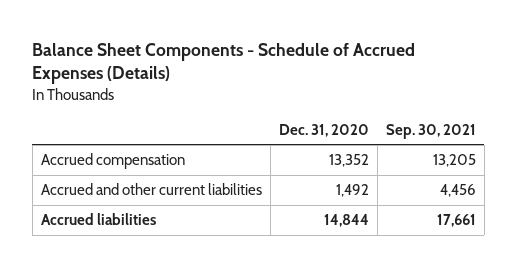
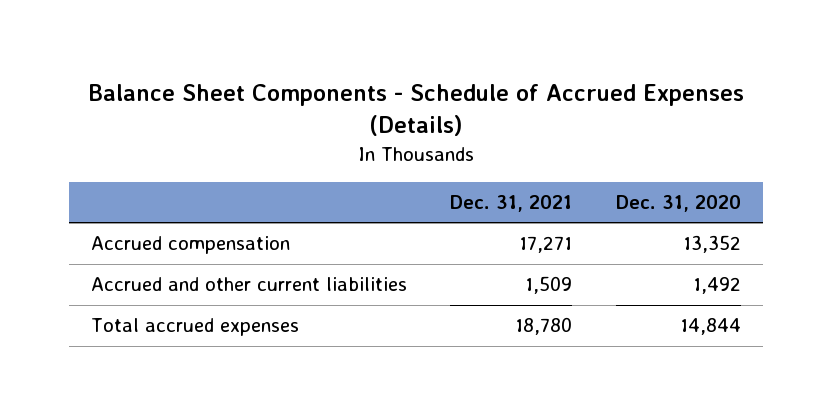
- | Dec. 31, 2020 | Sep. 30, 2021
+ | Dec. 31, 2021 | Dec. 31, 2020
- Accrued liabilities | 14,844 | 17,661
+ Total accrued expenses | 18,780 | 14,844

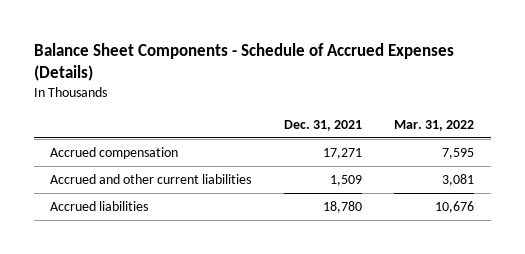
- | Dec. 31, 2021 | Dec. 31, 2020
+ | Dec. 31, 2021 | Mar. 31, 2022
- Total accrued expenses | 18,780 | 14,844
+ Accrued liabilities | 18,780 | 10,676

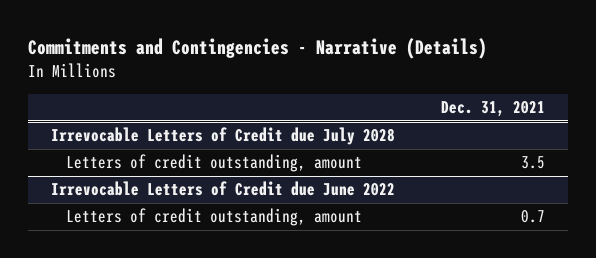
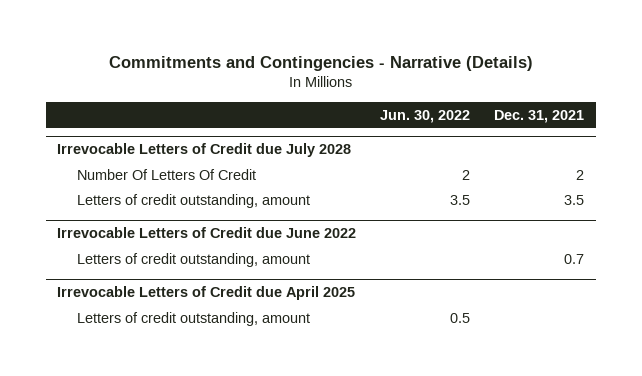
- | Dec. 31, 2021
+ | Jun. 30, 2022 | Dec. 31, 2021
@ Irrevocable Letters of Credit due July 2028
+ Number Of Letters Of Credit | 2 | 2
+ Irrevocable Letters of Credit due April 2025
+ Letters of credit outstanding, amount | 0.5 |

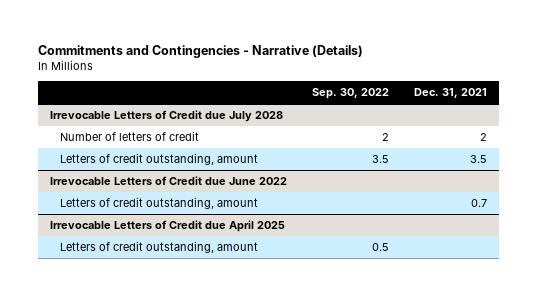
- | Jun. 30, 2022 | Dec. 31, 2021
+ | Sep. 30, 2022 | Dec. 31, 2021
@ Irrevocable Letters of Credit due July 2028
- Number Of Letters Of Credit | 2 | 2
+ Number of letters of credit | 2 | 2

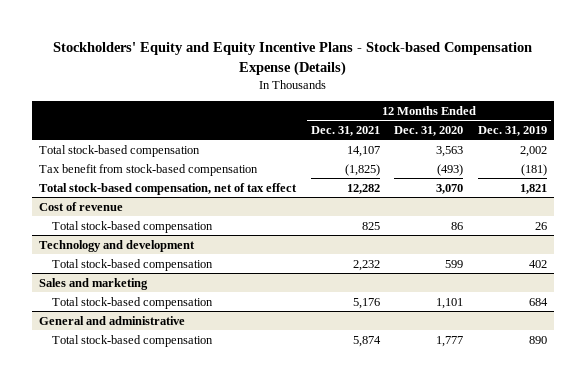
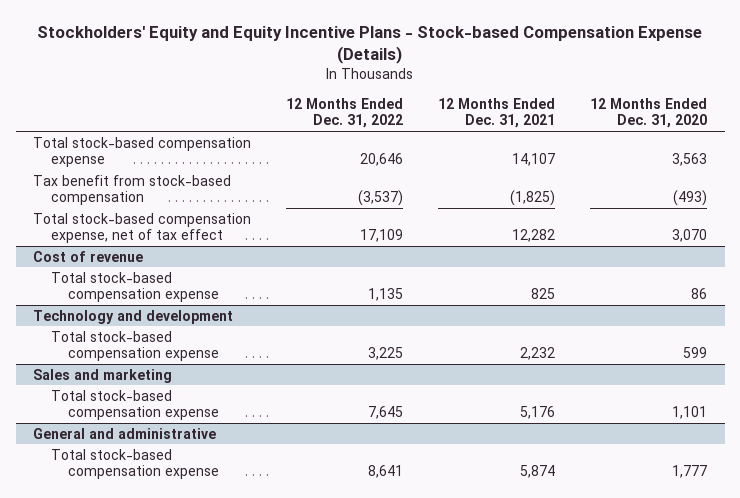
- | 12 Months Ended Dec. 31, 2021 | 12 Months Ended Dec. 31, 2020 | 12 Months Ended Dec. 31, 2019
+ | 12 Months Ended Dec. 31, 2022 | 12 Months Ended Dec. 31, 2021 | 12 Months Ended Dec. 31, 2020
- Total stock-based compensation | 14,107 | 3,563 | 2,002
+ Total stock-based compensation expense | 20,646 | 14,107 | 3,563
- Total stock-based compensation, net of tax effect | 12,282 | 3,070 | 1,821
+ Total stock-based compensation expense, net of tax effect | 17,109 | 12,282 | 3,070
@ Cost of revenue
- Total stock-based compensation | 825 | 86 | 26
+ Total stock-based compensation expense | 1,135 | 825 | 86
@ Technology and development
- Total stock-based compensation | 2,232 | 599 | 402
+ Total stock-based compensation expense | 3,225 | 2,232 | 599
@ Sales and marketing
- Total stock-based compensation | 5,176 | 1,101 | 684
+ Total stock-based compensation expense | 7,645 | 5,176 | 1,101
@ General and administrative
- Total stock-based compensation | 5,874 | 1,777 | 890
+ Total stock-based compensation expense | 8,641 | 5,874 | 1,777

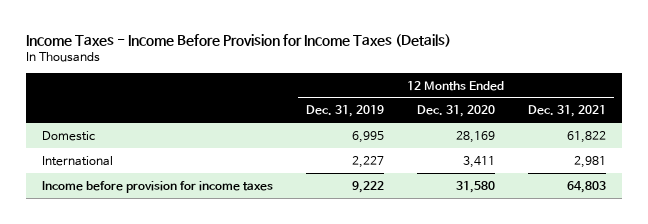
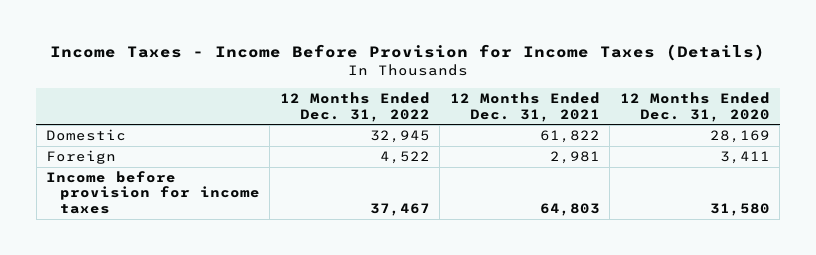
- | 12 Months Ended Dec. 31, 2019 | 12 Months Ended Dec. 31, 2020 | 12 Months Ended Dec. 31, 2021
+ | 12 Months Ended Dec. 31, 2022 | 12 Months Ended Dec. 31, 2021 | 12 Months Ended Dec. 31, 2020
- International | 2,227 | 3,411 | 2,981
+ Foreign | 4,522 | 2,981 | 3,411

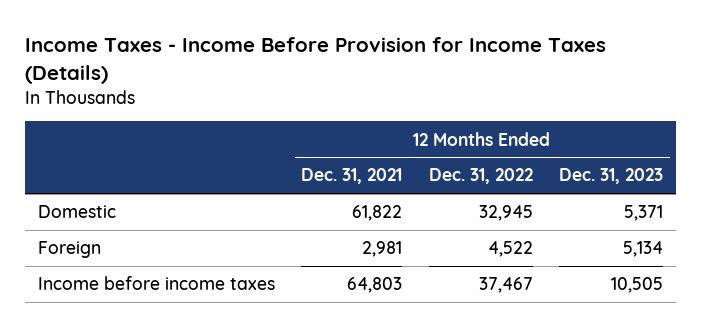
- | 12 Months Ended Dec. 31, 2022 | 12 Months Ended Dec. 31, 2021 | 12 Months Ended Dec. 31, 2020
+ | 12 Months Ended Dec. 31, 2021 | 12 Months Ended Dec. 31, 2022 | 12 Months Ended Dec. 31, 2023
- Income before provision for income taxes | 37,467 | 64,803 | 31,580
+ Income before income taxes | 64,803 | 37,467 | 10,505

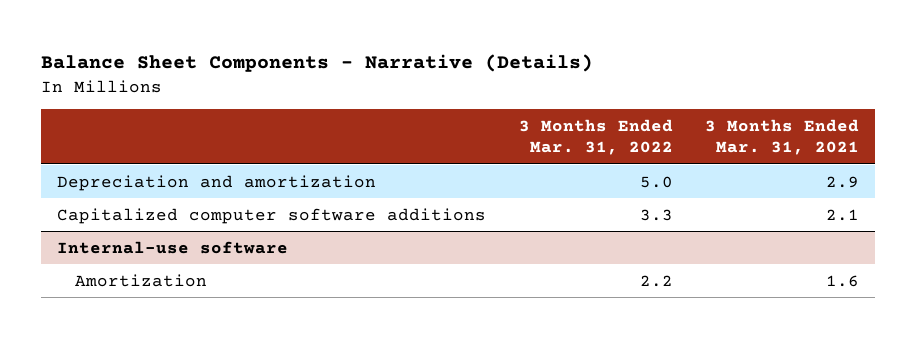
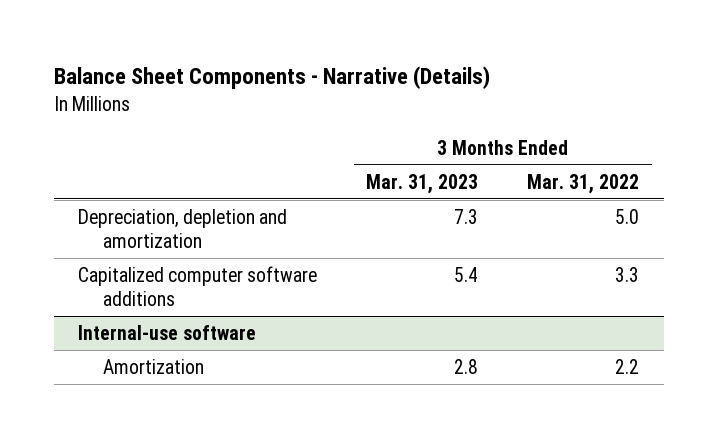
- | 3 Months Ended Mar. 31, 2022 | 3 Months Ended Mar. 31, 2021
+ | 3 Months Ended Mar. 31, 2023 | 3 Months Ended Mar. 31, 2022
- Depreciation and amortization | 5.0 | 2.9
+ Depreciation, depletion and amortization | 7.3 | 5.0

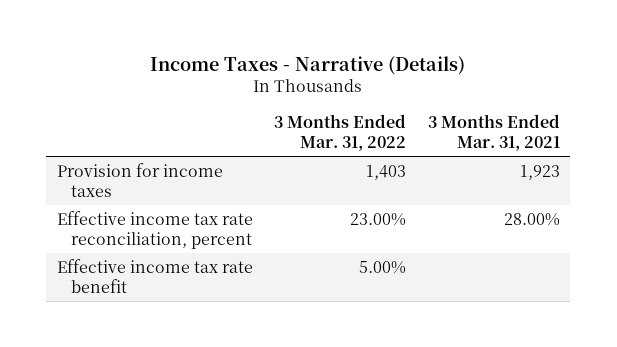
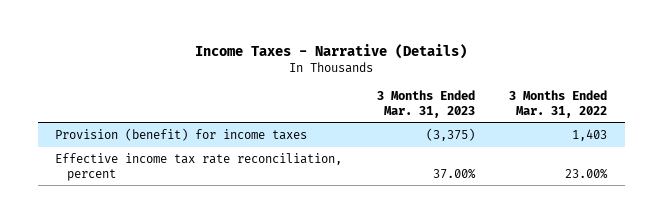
- | 3 Months Ended Mar. 31, 2022 | 3 Months Ended Mar. 31, 2021
+ | 3 Months Ended Mar. 31, 2023 | 3 Months Ended Mar. 31, 2022
- Provision for income taxes | 1,403 | 1,923
+ Provision (benefit) for income taxes | (3,375) | 1,403
- Effective income tax rate benefit | 5.00% |

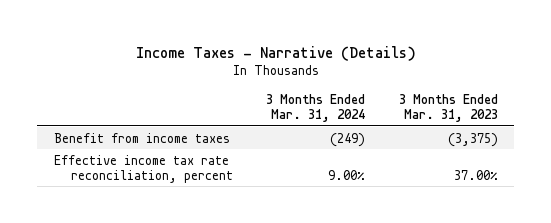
- | 3 Months Ended Mar. 31, 2023 | 3 Months Ended Mar. 31, 2022
+ | 3 Months Ended Mar. 31, 2024 | 3 Months Ended Mar. 31, 2023
- Provision (benefit) for income taxes | (3,375) | 1,403
+ Benefit from income taxes | (249) | (3,375)

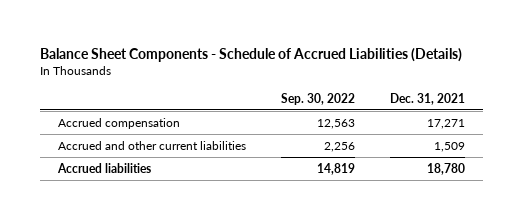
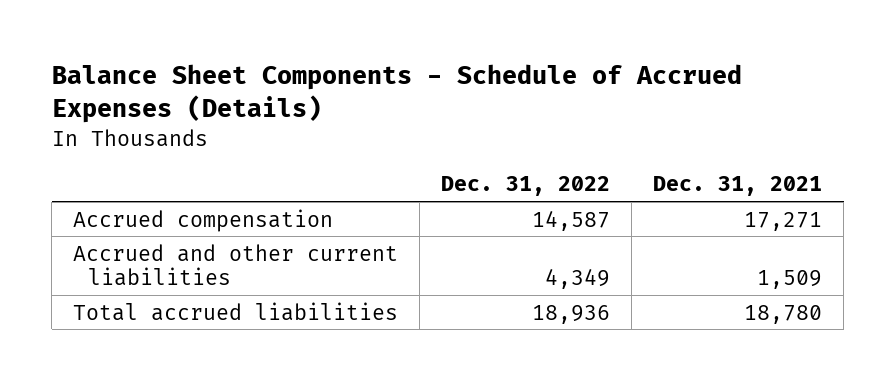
- Balance Sheet Components - Schedule of Accrued Liabilities (Details)
+ Balance Sheet Components - Schedule of Accrued Expenses (Details)
- | Sep. 30, 2022 | Dec. 31, 2021
+ | Dec. 31, 2022 | Dec. 31, 2021
- Accrued liabilities | 14,819 | 18,780
+ Total accrued liabilities | 18,936 | 18,780

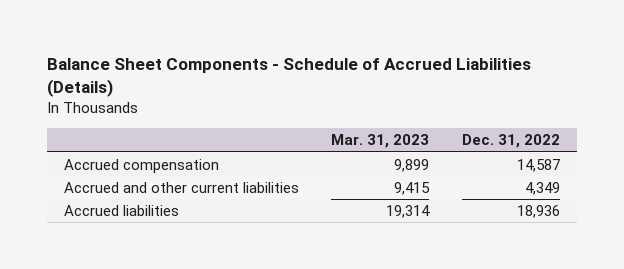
- Balance Sheet Components - Schedule of Accrued Expenses (Details)
+ Balance Sheet Components - Schedule of Accrued Liabilities (Details)
- | Dec. 31, 2022 | Dec. 31, 2021
+ | Mar. 31, 2023 | Dec. 31, 2022
- Total accrued liabilities | 18,936 | 18,780
+ Accrued liabilities | 19,314 | 18,936

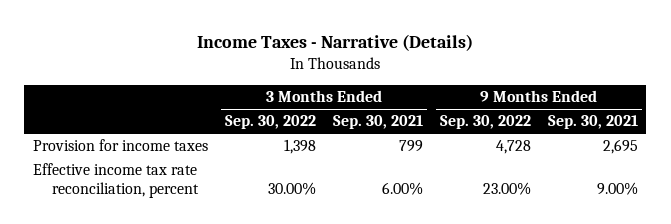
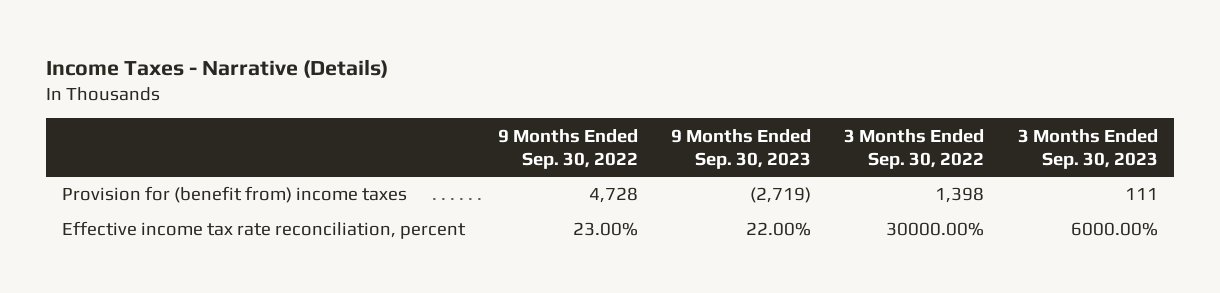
- | 3 Months Ended Sep. 30, 2022 | 3 Months Ended Sep. 30, 2021 | 9 Months Ended Sep. 30, 2022 | 9 Months Ended Sep. 30, 2021
+ | 9 Months Ended Sep. 30, 2022 | 9 Months Ended Sep. 30, 2023 | 3 Months Ended Sep. 30, 2022 | 3 Months Ended Sep. 30, 2023
- Provision for income taxes | 1,398 | 799 | 4,728 | 2,695
- Effective income tax rate reconciliation, percent | 30.00% | 6.00% | 23.00% | 9.00%
+ Provision for (benefit from) income taxes | 4,728 | (2,719) | 1,398 | 111
+ Effective income tax rate reconciliation, percent | 23.00% | 22.00% | 30000.00% | 6000.00%

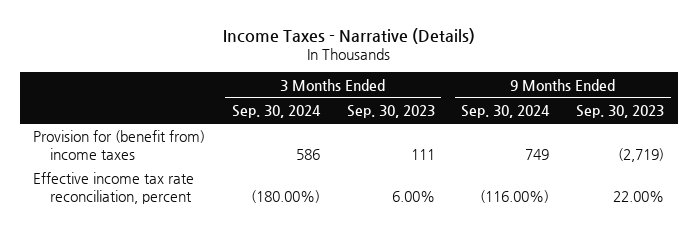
- | 9 Months Ended Sep. 30, 2022 | 9 Months Ended Sep. 30, 2023 | 3 Months Ended Sep. 30, 2022 | 3 Months Ended Sep. 30, 2023
+ | 3 Months Ended Sep. 30, 2024 | 3 Months Ended Sep. 30, 2023 | 9 Months Ended Sep. 30, 2024 | 9 Months Ended Sep. 30, 2023
- Effective income tax rate reconciliation, percent | 23.00% | 22.00% | 30000.00% | 6000.00%
+ Effective income tax rate reconciliation, percent | (180.00%) | 6.00% | (116.00%) | 22.00%

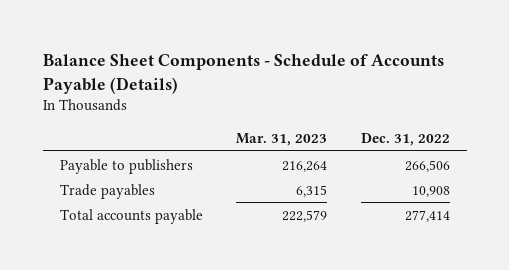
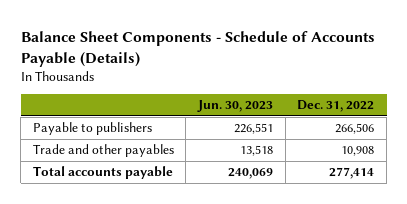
- | Mar. 31, 2023 | Dec. 31, 2022
+ | Jun. 30, 2023 | Dec. 31, 2022
- Trade payables | 6,315 | 10,908
+ Trade and other payables | 13,518 | 10,908

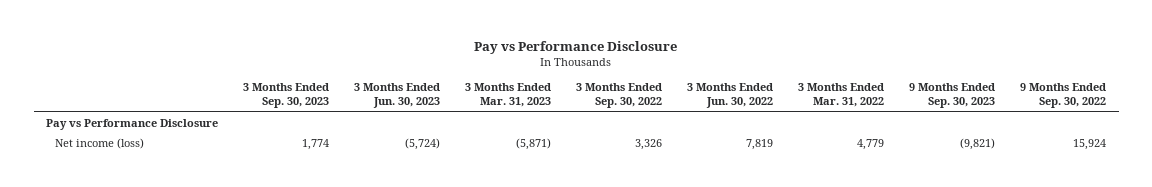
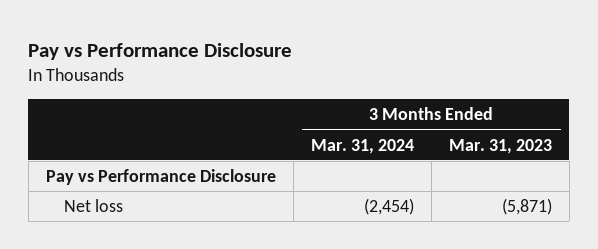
- | 3 Months Ended Sep. 30, 2023 | 3 Months Ended Jun. 30, 2023 | 3 Months Ended Mar. 31, 2023 | 3 Months Ended Sep. 30, 2022 | 3 Months Ended Jun. 30, 2022 | 3 Months Ended Mar. 31, 2022 | 9 Months Ended Sep. 30, 2023 | 9 Months Ended Sep. 30, 2022
+ | 3 Months Ended Mar. 31, 2024 | 3 Months Ended Mar. 31, 2023
- Net income (loss) | 1,774 | (5,724) | (5,871) | 3,326 | 7,819 | 4,779 | (9,821) | 15,924
+ Net loss | (2,454) | (5,871)

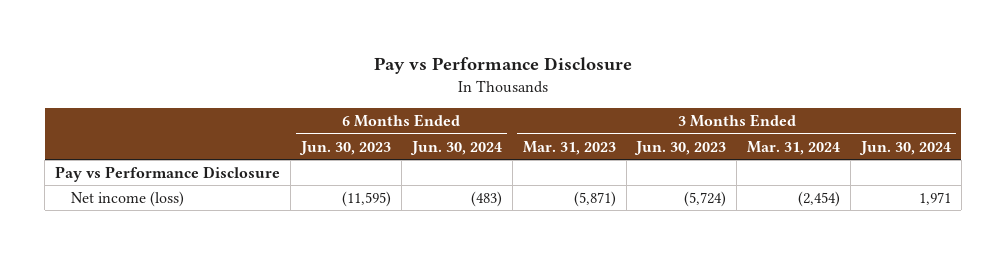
- | 3 Months Ended Mar. 31, 2024 | 3 Months Ended Mar. 31, 2023
+ | 6 Months Ended Jun. 30, 2023 | 6 Months Ended Jun. 30, 2024 | 3 Months Ended Mar. 31, 2023 | 3 Months Ended Jun. 30, 2023 | 3 Months Ended Mar. 31, 2024 | 3 Months Ended Jun. 30, 2024
- Net loss | (2,454) | (5,871)
+ Net income (loss) | (11,595) | (483) | (5,871) | (5,724) | (2,454) | 1,971

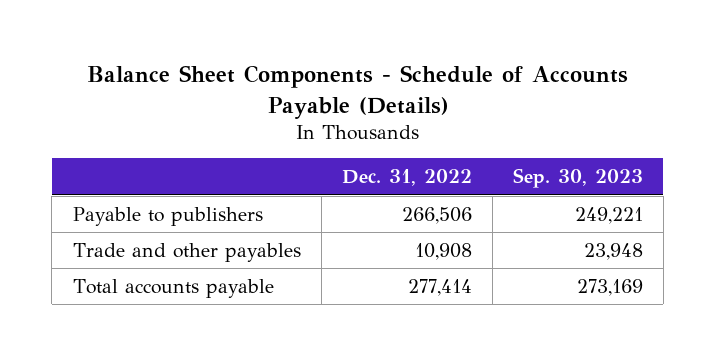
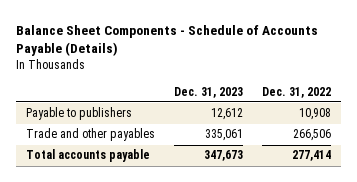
- | Dec. 31, 2022 | Sep. 30, 2023
+ | Dec. 31, 2023 | Dec. 31, 2022
- Payable to publishers | 266,506 | 249,221
- Trade and other payables | 10,908 | 23,948
+ Payable to publishers | 12,612 | 10,908
+ Trade and other payables | 335,061 | 266,506

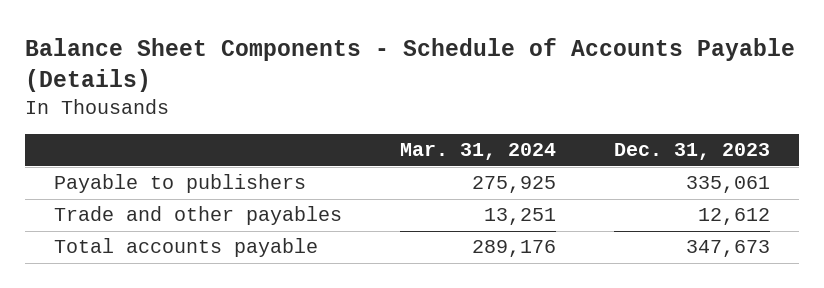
- | Dec. 31, 2023 | Dec. 31, 2022
+ | Mar. 31, 2024 | Dec. 31, 2023
- Payable to publishers | 12,612 | 10,908
- Trade and other payables | 335,061 | 266,506
+ Payable to publishers | 275,925 | 335,061
+ Trade and other payables | 13,251 | 12,612

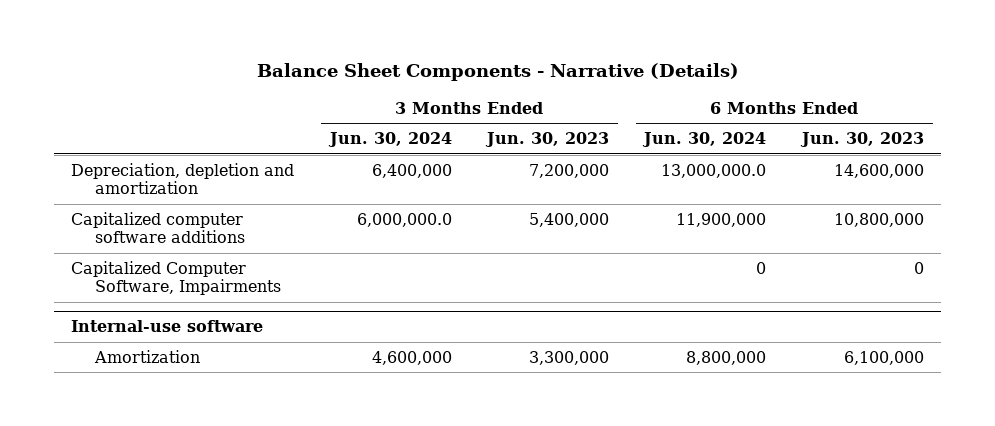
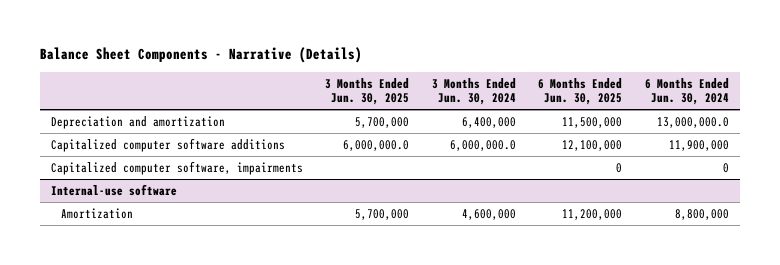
- | 3 Months Ended Jun. 30, 2024 | 3 Months Ended Jun. 30, 2023 | 6 Months Ended Jun. 30, 2024 | 6 Months Ended Jun. 30, 2023
+ | 3 Months Ended Jun. 30, 2025 | 3 Months Ended Jun. 30, 2024 | 6 Months Ended Jun. 30, 2025 | 6 Months Ended Jun. 30, 2024
- Depreciation, depletion and amortization | 6,400,000 | 7,200,000 | 13,000,000.0 | 14,600,000
+ Depreciation and amortization | 5,700,000 | 6,400,000 | 11,500,000 | 13,000,000.0
- Capitalized Computer Software, Impairments | | | 0 | 0
+ Capitalized computer software, impairments | | | 0 | 0

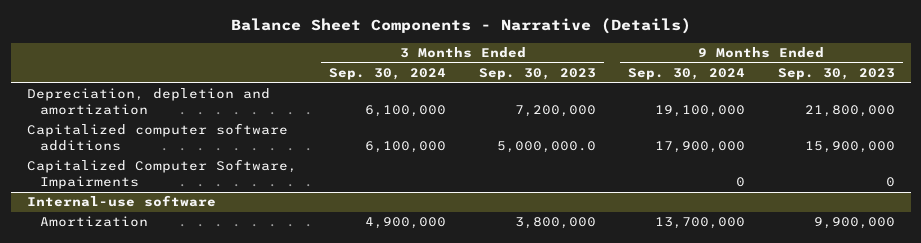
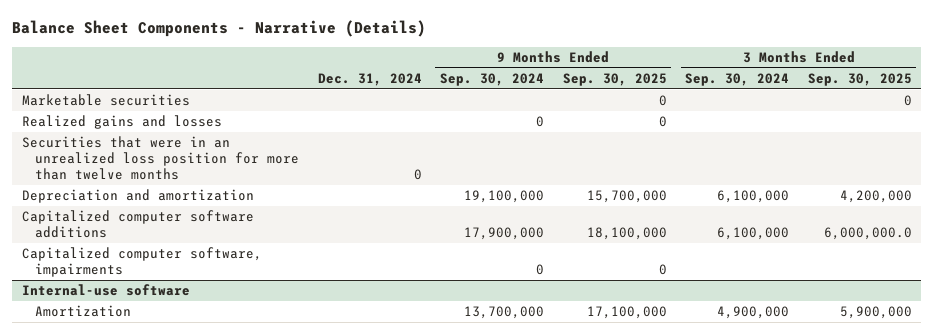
- | 3 Months Ended Sep. 30, 2024 | 3 Months Ended Sep. 30, 2023 | 9 Months Ended Sep. 30, 2024 | 9 Months Ended Sep. 30, 2023
+ | Dec. 31, 2024 | 9 Months Ended Sep. 30, 2024 | 9 Months Ended Sep. 30, 2025 | 3 Months Ended Sep. 30, 2024 | 3 Months Ended Sep. 30, 2025
- Depreciation, depletion and amortization | 6,100,000 | 7,200,000 | 19,100,000 | 21,800,000
+ Marketable securities | | | 0 | | 0
+ Realized gains and losses | | 0 | 0 | |
+ Securities that were in an unrealized loss position for more than twelve months | 0 | | | |
+ Depreciation and amortization | | 19,100,000 | 15,700,000 | 6,100,000 | 4,200,000
- Capitalized Computer Software, Impairments | | | 0 | 0
+ Capitalized computer software, impairments | | 0 | 0 | |

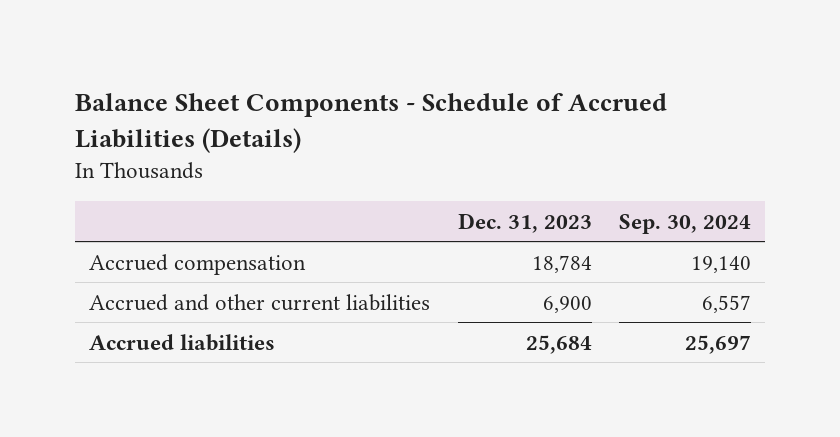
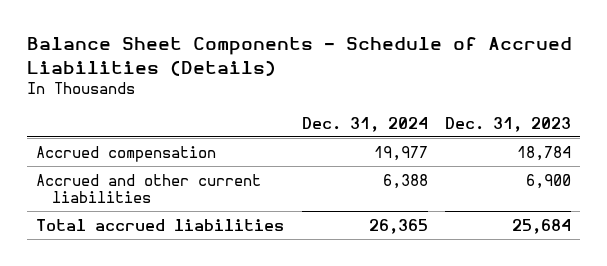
- | Dec. 31, 2023 | Sep. 30, 2024
+ | Dec. 31, 2024 | Dec. 31, 2023
- Accrued liabilities | 25,684 | 25,697
+ Total accrued liabilities | 26,365 | 25,684

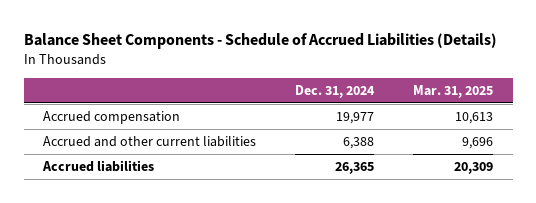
- | Dec. 31, 2024 | Dec. 31, 2023
+ | Dec. 31, 2024 | Mar. 31, 2025
- Total accrued liabilities | 26,365 | 25,684
+ Accrued liabilities | 26,365 | 20,309

